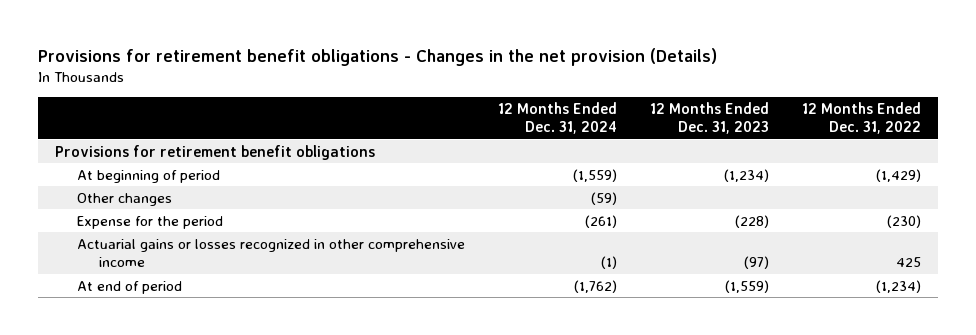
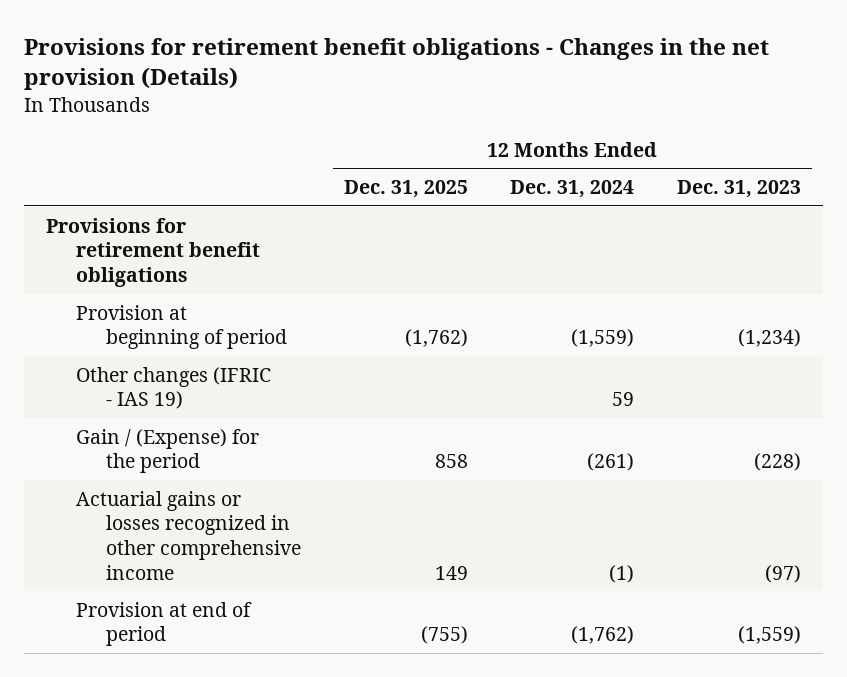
- | 12 Months Ended Dec. 31, 2024 | 12 Months Ended Dec. 31, 2023 | 12 Months Ended Dec. 31, 2022
+ | 12 Months Ended Dec. 31, 2025 | 12 Months Ended Dec. 31, 2024 | 12 Months Ended Dec. 31, 2023
- At beginning of period | (1,559) | (1,234) | (1,429)
- Other changes | (59) | |
- Expense for the period | (261) | (228) | (230)
+ Provision at beginning of period | (1,762) | (1,559) | (1,234)
+ Other changes (IFRIC - IAS 19) | | 59 |
+ Gain / (Expense) for the period | 858 | (261) | (228)
- At end of period | (1,762) | (1,559) | (1,234)
+ Provision at end of period | (755) | (1,762) | (1,559)

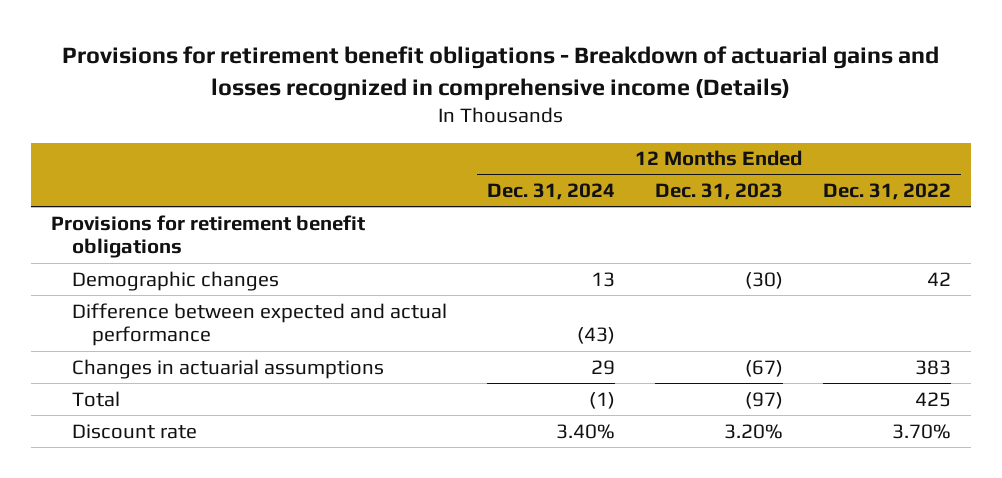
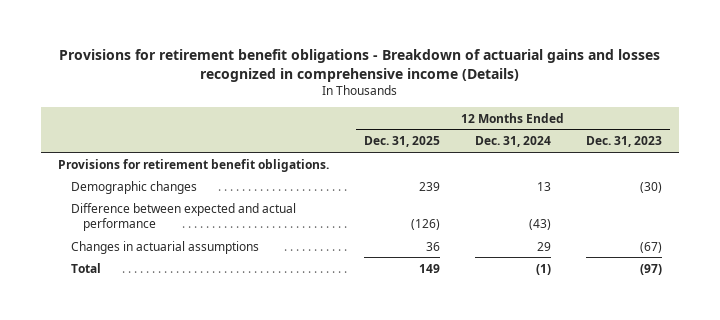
- | 12 Months Ended Dec. 31, 2024 | 12 Months Ended Dec. 31, 2023 | 12 Months Ended Dec. 31, 2022
+ | 12 Months Ended Dec. 31, 2025 | 12 Months Ended Dec. 31, 2024 | 12 Months Ended Dec. 31, 2023
- Provisions for retirement benefit obligations
+ Provisions for retirement benefit obligations.
- Discount rate | 3.40% | 3.20% | 3.70%

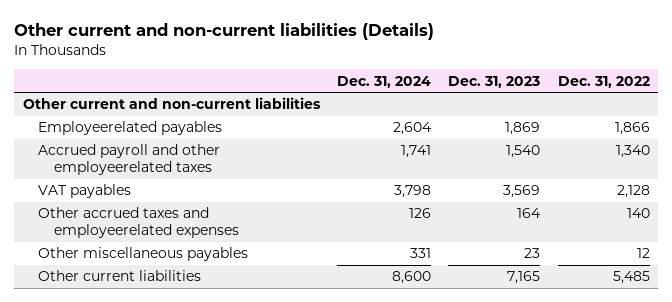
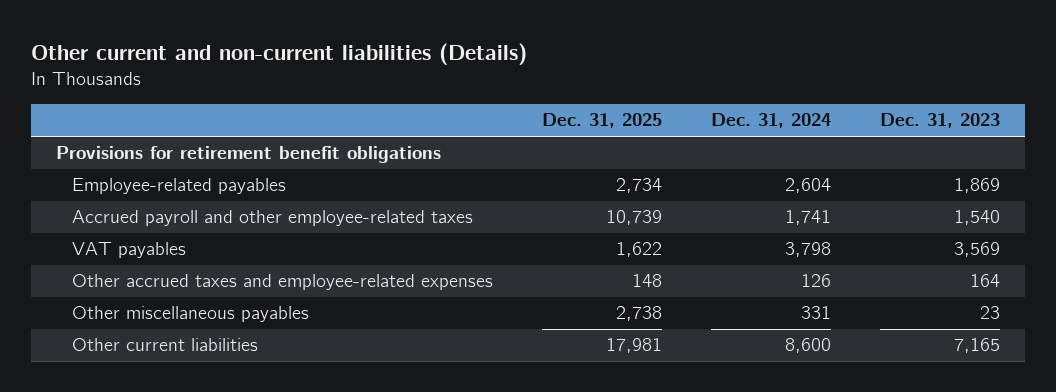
- | Dec. 31, 2024 | Dec. 31, 2023 | Dec. 31, 2022
+ | Dec. 31, 2025 | Dec. 31, 2024 | Dec. 31, 2023
- Other current and non-current liabilities
- Employeerelated payables | 2,604 | 1,869 | 1,866
- Accrued payroll and other employeerelated taxes | 1,741 | 1,540 | 1,340
+ Provisions for retirement benefit obligations
+ Employee-related payables | 2,734 | 2,604 | 1,869
+ Accrued payroll and other employee-related taxes | 10,739 | 1,741 | 1,540
- Other accrued taxes and employeerelated expenses | 126 | 164 | 140
+ Other accrued taxes and employee-related expenses | 148 | 126 | 164

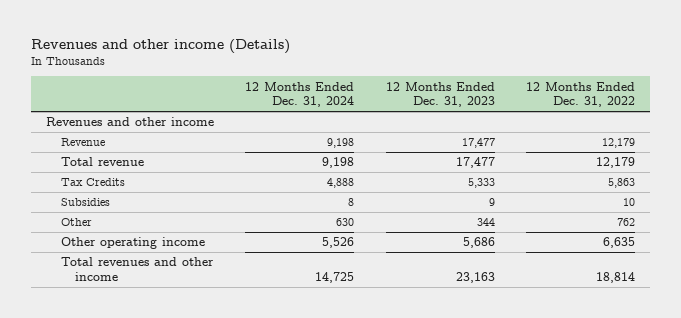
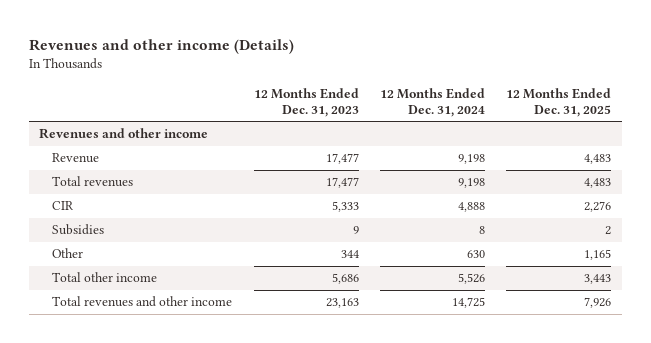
- | 12 Months Ended Dec. 31, 2024 | 12 Months Ended Dec. 31, 2023 | 12 Months Ended Dec. 31, 2022
+ | 12 Months Ended Dec. 31, 2023 | 12 Months Ended Dec. 31, 2024 | 12 Months Ended Dec. 31, 2025
- Total revenue | 9,198 | 17,477 | 12,179
- Tax Credits | 4,888 | 5,333 | 5,863
+ Total revenues | 17,477 | 9,198 | 4,483
+ CIR | 5,333 | 4,888 | 2,276
- Other operating income | 5,526 | 5,686 | 6,635
+ Total other income | 5,686 | 5,526 | 3,443

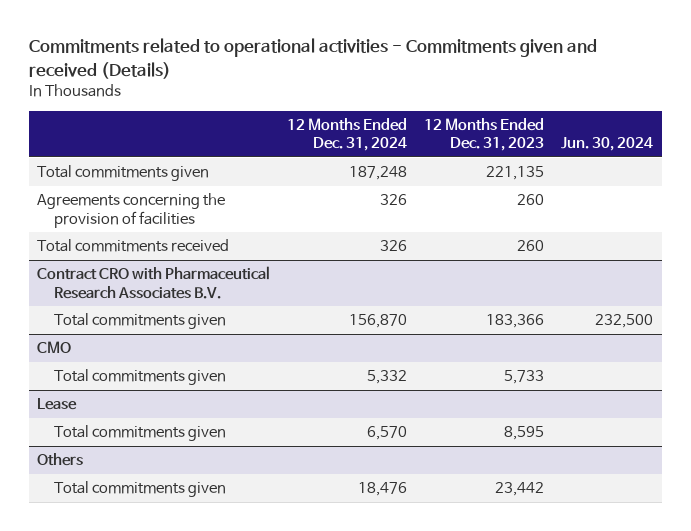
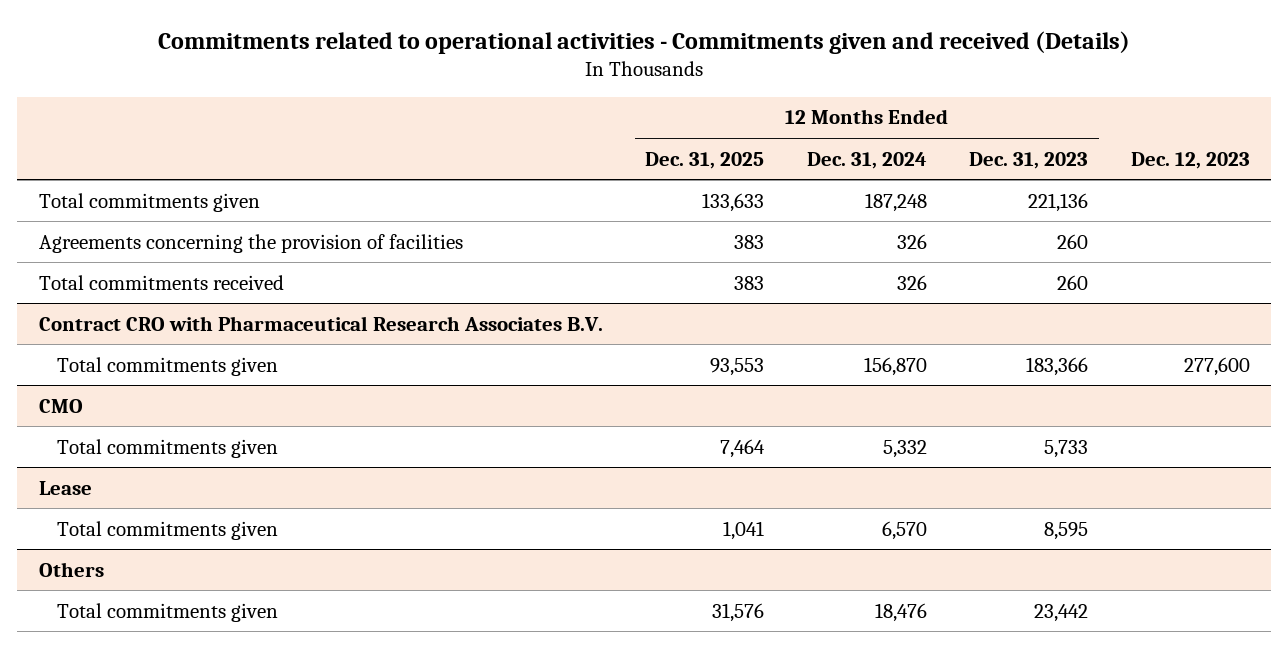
- | 12 Months Ended Dec. 31, 2024 | 12 Months Ended Dec. 31, 2023 | Jun. 30, 2024
+ | 12 Months Ended Dec. 31, 2025 | 12 Months Ended Dec. 31, 2024 | 12 Months Ended Dec. 31, 2023 | Dec. 12, 2023
- Total commitments given | 187,248 | 221,135 |
+ Total commitments given | 133,633 | 187,248 | 221,136 |

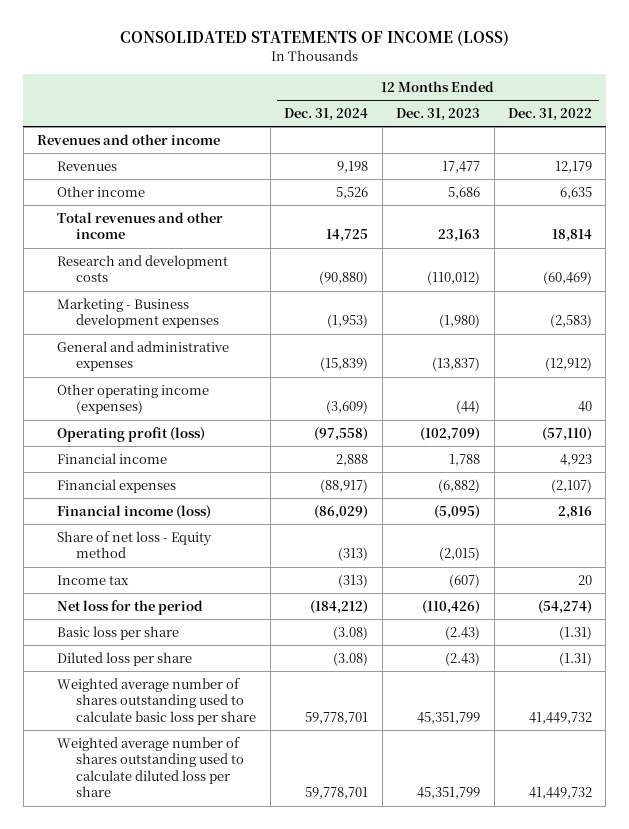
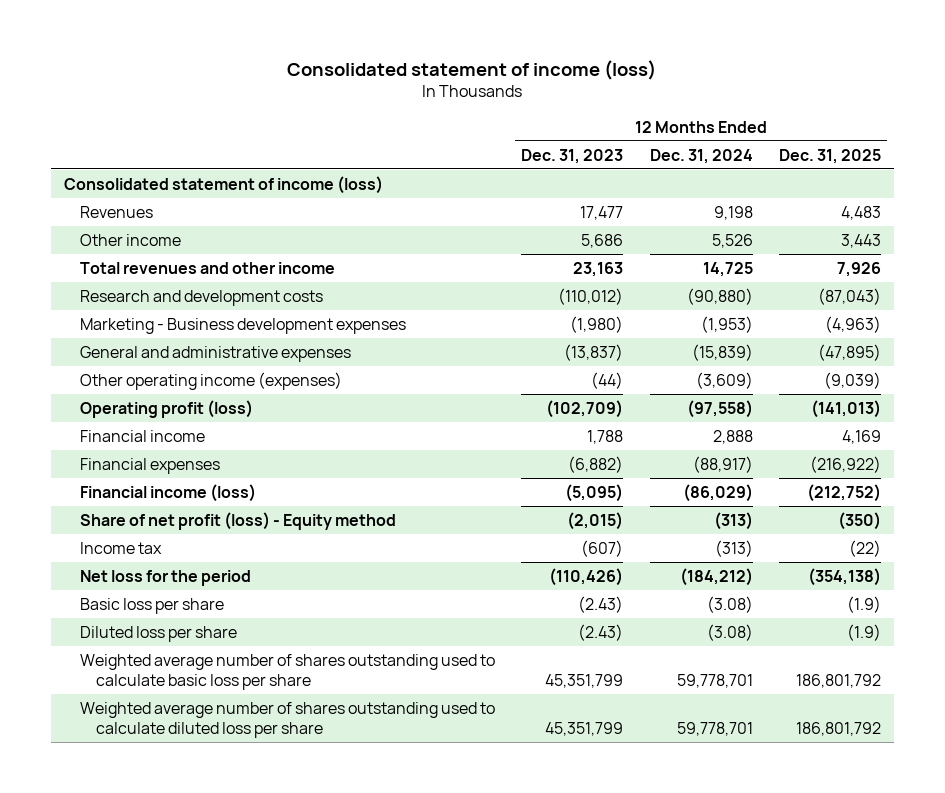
- CONSOLIDATED STATEMENTS OF INCOME (LOSS)
+ Consolidated statement of income (loss)
- | 12 Months Ended Dec. 31, 2024 | 12 Months Ended Dec. 31, 2023 | 12 Months Ended Dec. 31, 2022
+ | 12 Months Ended Dec. 31, 2023 | 12 Months Ended Dec. 31, 2024 | 12 Months Ended Dec. 31, 2025
- Revenues and other income
+ Consolidated statement of income (loss)
- Share of net loss - Equity method | (313) | (2,015) |
+ Share of net profit (loss) - Equity method | (2,015) | (313) | (350)

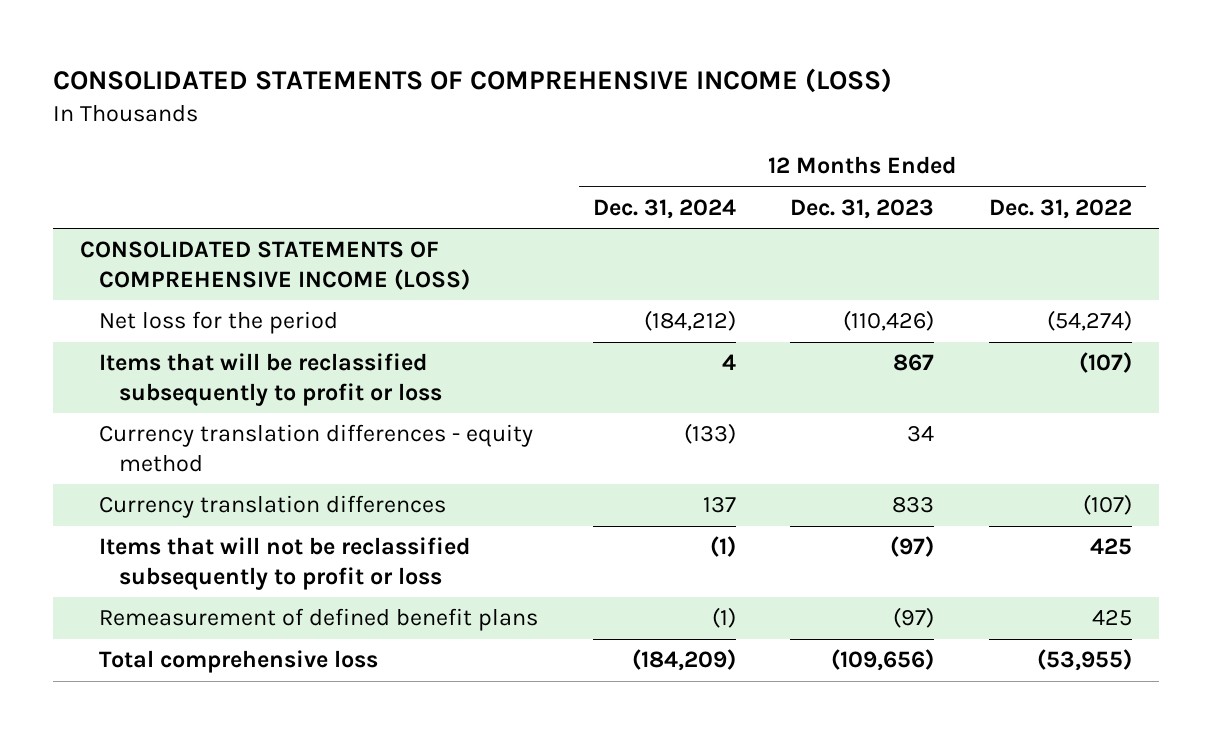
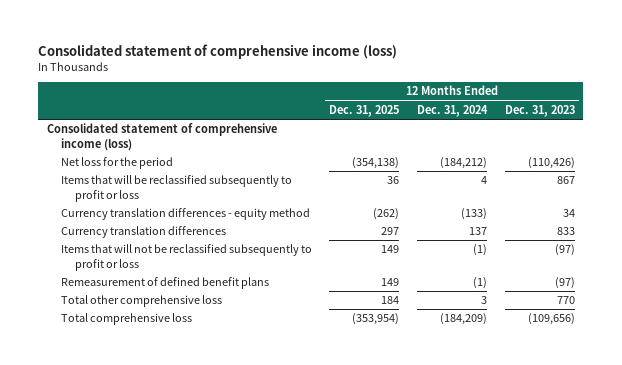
- CONSOLIDATED STATEMENTS OF COMPREHENSIVE INCOME (LOSS)
+ Consolidated statement of comprehensive income (loss)
- | 12 Months Ended Dec. 31, 2024 | 12 Months Ended Dec. 31, 2023 | 12 Months Ended Dec. 31, 2022
+ | 12 Months Ended Dec. 31, 2025 | 12 Months Ended Dec. 31, 2024 | 12 Months Ended Dec. 31, 2023
- CONSOLIDATED STATEMENTS OF COMPREHENSIVE INCOME (LOSS)
+ Consolidated statement of comprehensive income (loss)
+ Total other comprehensive loss | 184 | 3 | 770

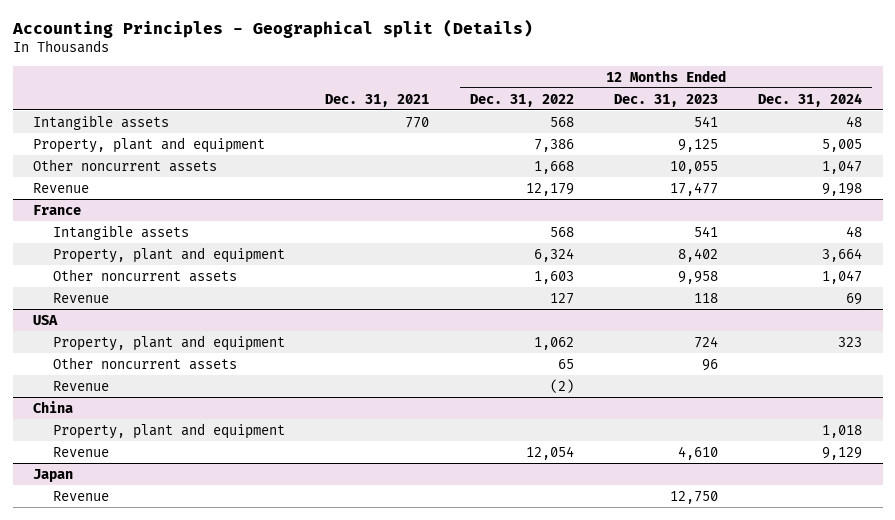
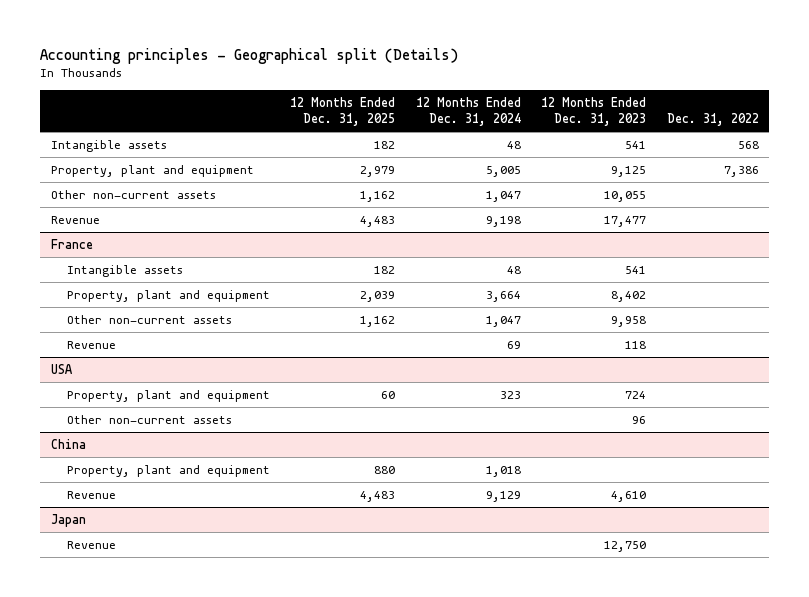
- Accounting Principles - Geographical split (Details)
+ Accounting principles - Geographical split (Details)
- | Dec. 31, 2021 | 12 Months Ended Dec. 31, 2022 | 12 Months Ended Dec. 31, 2023 | 12 Months Ended Dec. 31, 2024
+ | 12 Months Ended Dec. 31, 2025 | 12 Months Ended Dec. 31, 2024 | 12 Months Ended Dec. 31, 2023 | Dec. 31, 2022
- Other noncurrent assets | | 1,668 | 10,055 | 1,047
+ Other non-current assets | 1,162 | 1,047 | 10,055 |
@ France
- Other noncurrent assets | | 1,603 | 9,958 | 1,047
+ Other non-current assets | 1,162 | 1,047 | 9,958 |
@ USA
- Other noncurrent assets | | 65 | 96 |
- Revenue | | (2) | |
+ Other non-current assets | | | 96 |

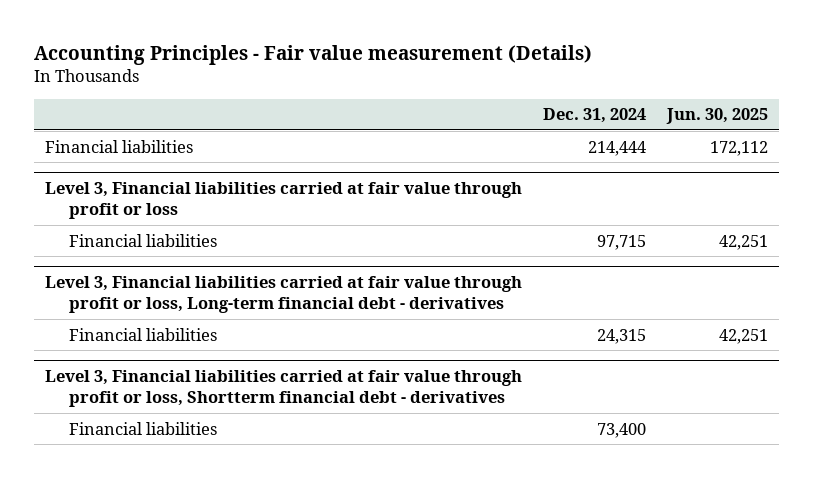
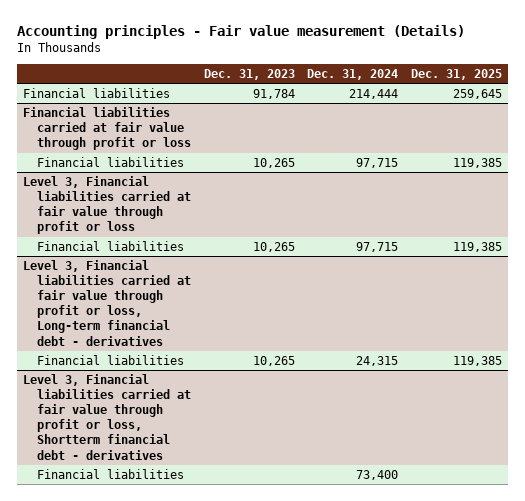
- Accounting Principles - Fair value measurement (Details)
+ Accounting principles - Fair value measurement (Details)
- | Dec. 31, 2024 | Jun. 30, 2025
+ | Dec. 31, 2023 | Dec. 31, 2024 | Dec. 31, 2025
+ Financial liabilities carried at fair value through profit or loss
+ Financial liabilities | 10,265 | 97,715 | 119,385

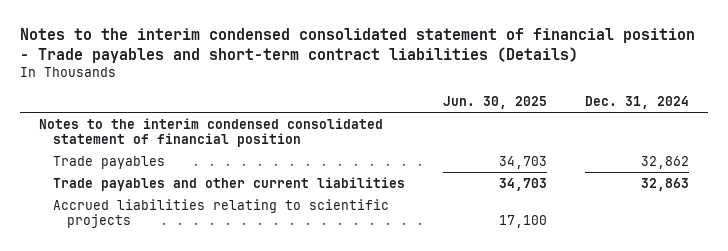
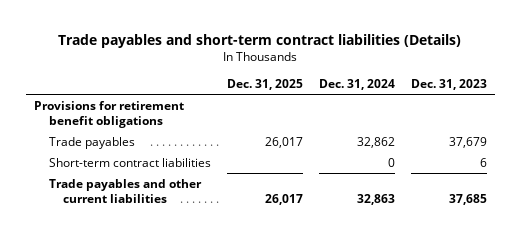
- Notes to the interim condensed consolidated statement of financial position - Trade payables and short-term contract liabilities (Details)
+ Trade payables and short-term contract liabilities (Details)
- | Jun. 30, 2025 | Dec. 31, 2024
+ | Dec. 31, 2025 | Dec. 31, 2024 | Dec. 31, 2023
- Notes to the interim condensed consolidated statement of financial position
+ Provisions for retirement benefit obligations
+ Short-term contract liabilities | | 0 | 6
- Accrued liabilities relating to scientific projects | 17,100 |

